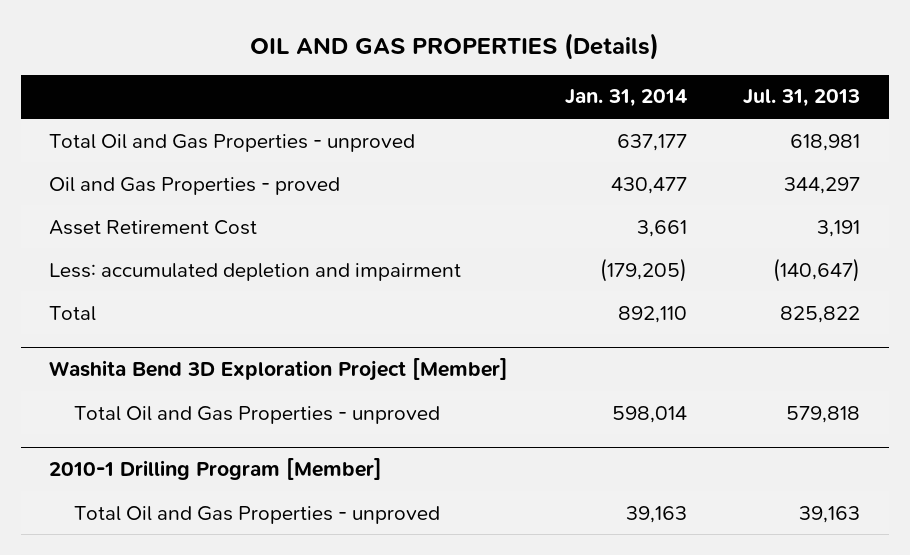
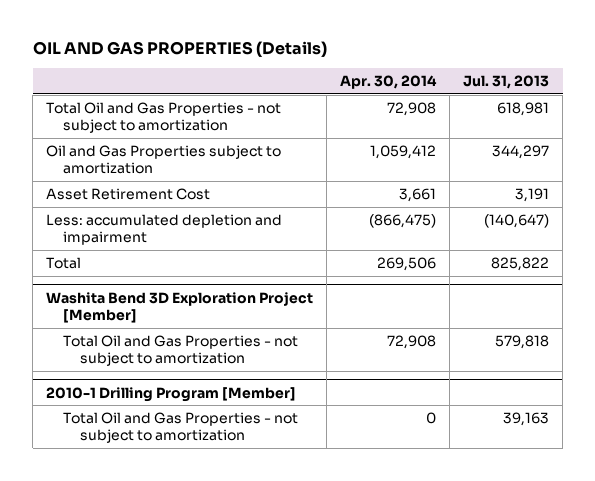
- | Jan. 31, 2014 | Jul. 31, 2013
+ | Apr. 30, 2014 | Jul. 31, 2013
- Total Oil and Gas Properties - unproved | 637,177 | 618,981
- Oil and Gas Properties - proved | 430,477 | 344,297
+ Total Oil and Gas Properties - not subject to amortization | 72,908 | 618,981
+ Oil and Gas Properties subject to amortization | 1,059,412 | 344,297
@ Washita Bend 3D Exploration Project [Member]
- Total Oil and Gas Properties - unproved | 598,014 | 579,818
+ Total Oil and Gas Properties - not subject to amortization | 72,908 | 579,818
@ 2010-1 Drilling Program [Member]
- Total Oil and Gas Properties - unproved | 39,163 | 39,163
+ Total Oil and Gas Properties - not subject to amortization | 0 | 39,163

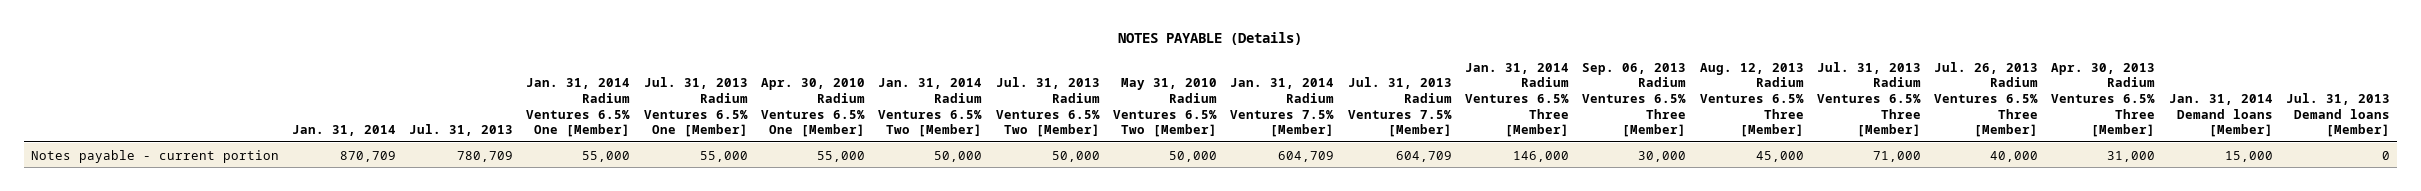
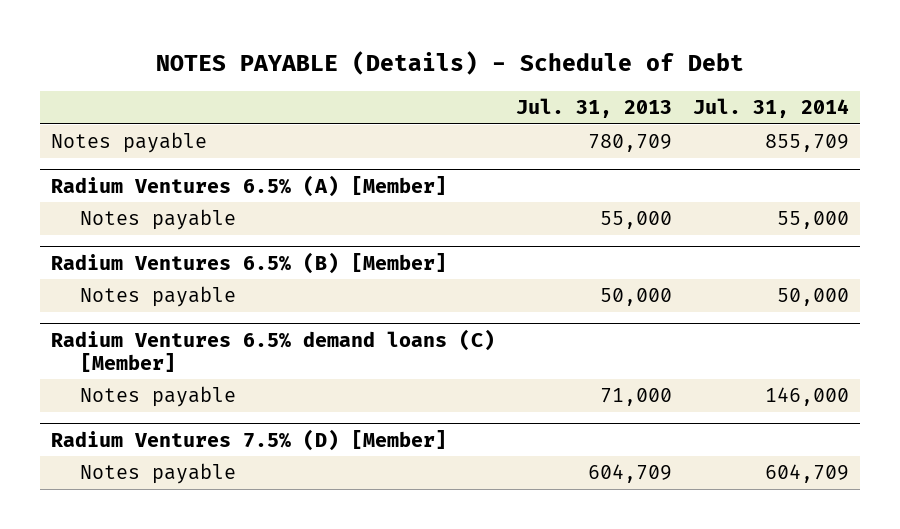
- NOTES PAYABLE (Details)
+ NOTES PAYABLE (Details) - Schedule of Debt
- | Jan. 31, 2014 | Jul. 31, 2013 | Jan. 31, 2014 Radium Ventures 6.5% One [Member] | Jul. 31, 2013 Radium Ventures 6.5% One [Member] | Apr. 30, 2010 Radium Ventures 6.5% One [Member] | Jan. 31, 2014 Radium Ventures 6.5% Two [Member] | Jul. 31, 2013 Radium Ventures 6.5% Two [Member] | May 31, 2010 Radium Ventures 6.5% Two [Member] | Jan. 31, 2014 Radium Ventures 7.5% [Member] | Jul. 31, 2013 Radium Ventures 7.5% [Member] | Jan. 31, 2014 Radium Ventures 6.5% Three [Member] | Sep. 06, 2013 Radium Ventures 6.5% Three [Member] | Aug. 12, 2013 Radium Ventures 6.5% Three [Member] | Jul. 31, 2013 Radium Ventures 6.5% Three [Member] | Jul. 26, 2013 Radium Ventures 6.5% Three [Member] | Apr. 30, 2013 Radium Ventures 6.5% Three [Member] | Jan. 31, 2014 Demand loans [Member] | Jul. 31, 2013 Demand loans [Member]
+ | Jul. 31, 2013 | Jul. 31, 2014
- Notes payable - current portion | 870,709 | 780,709 | 55,000 | 55,000 | 55,000 | 50,000 | 50,000 | 50,000 | 604,709 | 604,709 | 146,000 | 30,000 | 45,000 | 71,000 | 40,000 | 31,000 | 15,000 | 0
+ Notes payable | 780,709 | 855,709
+ Radium Ventures 6.5% (A) [Member]
+ Notes payable | 55,000 | 55,000
+ Radium Ventures 6.5% (B) [Member]
+ Notes payable | 50,000 | 50,000
+ Radium Ventures 6.5% demand loans (C) [Member]
+ Notes payable | 71,000 | 146,000
+ Radium Ventures 7.5% (D) [Member]
+ Notes payable | 604,709 | 604,709

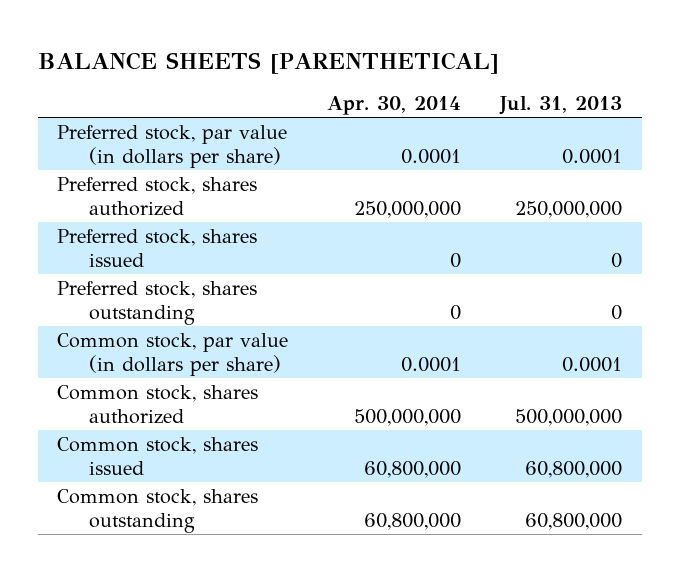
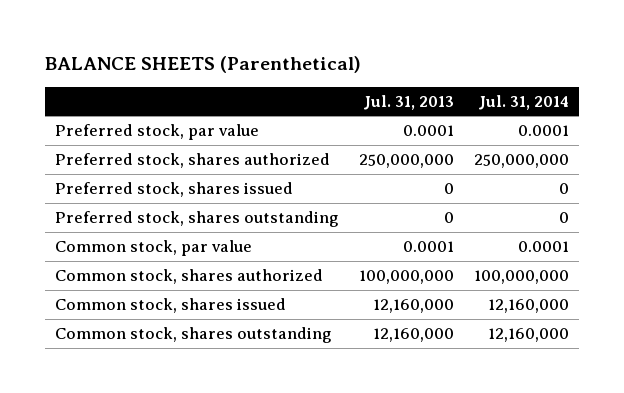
- BALANCE SHEETS [PARENTHETICAL]
+ BALANCE SHEETS (Parenthetical)
- | Apr. 30, 2014 | Jul. 31, 2013
+ | Jul. 31, 2013 | Jul. 31, 2014
- Preferred stock, par value (in dollars per share) | 0.0001 | 0.0001
+ Preferred stock, par value | 0.0001 | 0.0001
- Common stock, par value (in dollars per share) | 0.0001 | 0.0001
- Common stock, shares authorized | 500,000,000 | 500,000,000
- Common stock, shares issued | 60,800,000 | 60,800,000
- Common stock, shares outstanding | 60,800,000 | 60,800,000
+ Common stock, par value | 0.0001 | 0.0001
+ Common stock, shares authorized | 100,000,000 | 100,000,000
+ Common stock, shares issued | 12,160,000 | 12,160,000
+ Common stock, shares outstanding | 12,160,000 | 12,160,000

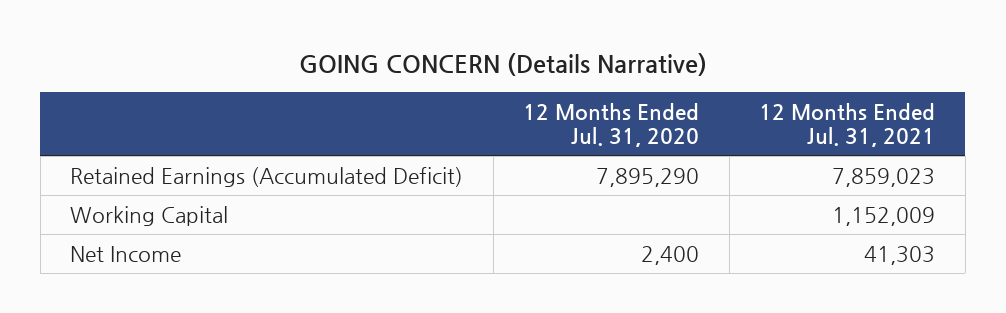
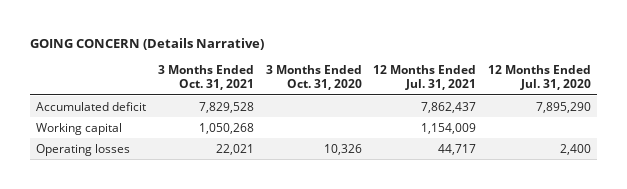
- | 12 Months Ended Jul. 31, 2020 | 12 Months Ended Jul. 31, 2021
+ | 3 Months Ended Oct. 31, 2021 | 3 Months Ended Oct. 31, 2020 | 12 Months Ended Jul. 31, 2021 | 12 Months Ended Jul. 31, 2020
- Retained Earnings (Accumulated Deficit) | 7,895,290 | 7,859,023
- Working Capital | | 1,152,009
- Net Income | 2,400 | 41,303
+ Accumulated deficit | 7,829,528 | | 7,862,437 | 7,895,290
+ Working capital | 1,050,268 | | 1,154,009 |
+ Operating losses | 22,021 | 10,326 | 44,717 | 2,400

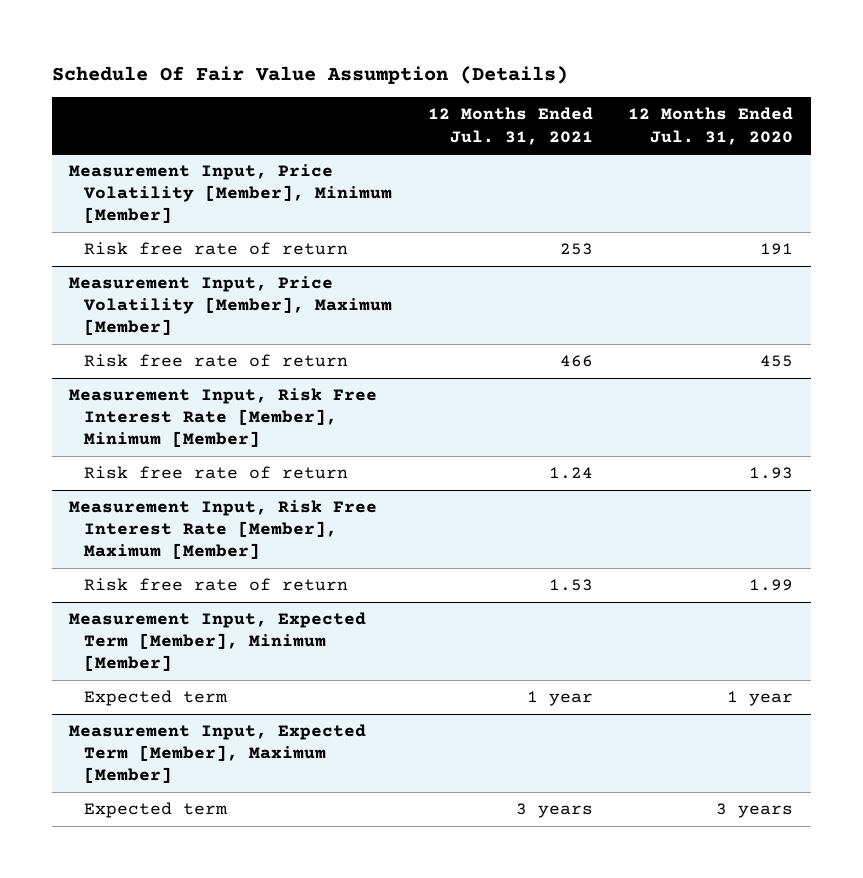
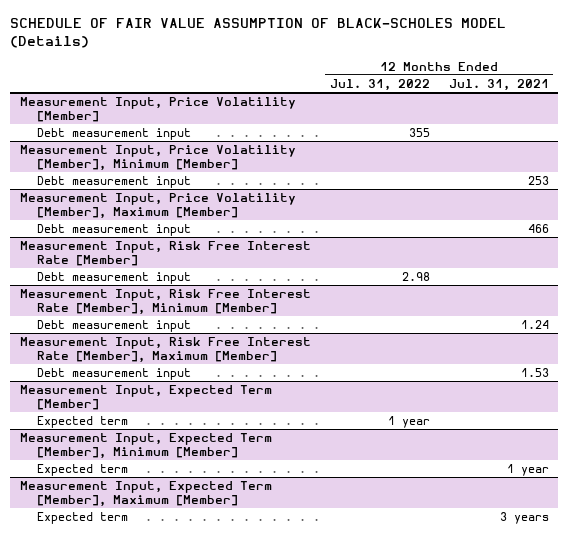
- Schedule Of Fair Value Assumption (Details)
+ SCHEDULE OF FAIR VALUE ASSUMPTION OF BLACK-SCHOLES MODEL (Details)
- | 12 Months Ended Jul. 31, 2021 | 12 Months Ended Jul. 31, 2020
+ | 12 Months Ended Jul. 31, 2022 | 12 Months Ended Jul. 31, 2021
+ Measurement Input, Price Volatility [Member]
+ Debt measurement input | 355 |
@ Measurement Input, Price Volatility [Member], Minimum [Member]
- Risk free rate of return | 253 | 191
+ Debt measurement input | | 253
@ Measurement Input, Price Volatility [Member], Maximum [Member]
- Risk free rate of return | 466 | 455
+ Debt measurement input | | 466
+ Measurement Input, Risk Free Interest Rate [Member]
+ Debt measurement input | 2.98 |
@ Measurement Input, Risk Free Interest Rate [Member], Minimum [Member]
- Risk free rate of return | 1.24 | 1.93
+ Debt measurement input | | 1.24
@ Measurement Input, Risk Free Interest Rate [Member], Maximum [Member]
- Risk free rate of return | 1.53 | 1.99
+ Debt measurement input | | 1.53
+ Measurement Input, Expected Term [Member]
+ Expected term | 1 year |

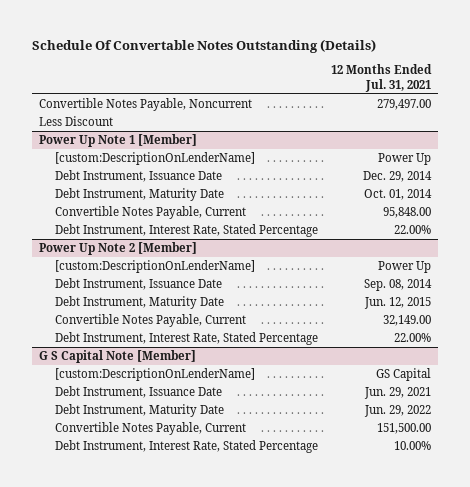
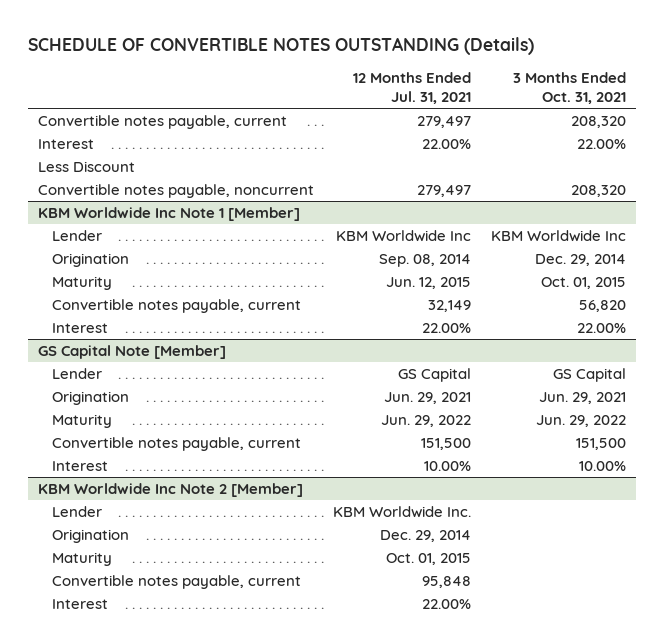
- Schedule Of Convertable Notes Outstanding (Details)
+ SCHEDULE OF CONVERTIBLE NOTES OUTSTANDING (Details)
- | 12 Months Ended Jul. 31, 2021
+ | 12 Months Ended Jul. 31, 2021 | 3 Months Ended Oct. 31, 2021
- Convertible Notes Payable, Noncurrent | 279,497.00
+ Convertible notes payable, current | 279,497 | 208,320
+ Interest | 22.00% | 22.00%
- Power Up Note 1 [Member]
- [custom:DescriptionOnLenderName] | Power Up
- Debt Instrument, Issuance Date | Dec. 29, 2014
- Debt Instrument, Maturity Date | Oct. 01, 2014
- Convertible Notes Payable, Current | 95,848.00
- Debt Instrument, Interest Rate, Stated Percentage | 22.00%
- Power Up Note 2 [Member]
- [custom:DescriptionOnLenderName] | Power Up
- Debt Instrument, Issuance Date | Sep. 08, 2014
- Debt Instrument, Maturity Date | Jun. 12, 2015
- Convertible Notes Payable, Current | 32,149.00
- Debt Instrument, Interest Rate, Stated Percentage | 22.00%
- G S Capital Note [Member]
- [custom:DescriptionOnLenderName] | GS Capital
- Debt Instrument, Issuance Date | Jun. 29, 2021
- Debt Instrument, Maturity Date | Jun. 29, 2022
- Convertible Notes Payable, Current | 151,500.00
- Debt Instrument, Interest Rate, Stated Percentage | 10.00%
+ Convertible notes payable, noncurrent | 279,497 | 208,320
+ KBM Worldwide Inc Note 1 [Member]
+ Lender | KBM Worldwide Inc | KBM Worldwide Inc
+ Origination | Sep. 08, 2014 | Dec. 29, 2014
+ Maturity | Jun. 12, 2015 | Oct. 01, 2015
+ Convertible notes payable, current | 32,149 | 56,820
+ Interest | 22.00% | 22.00%
+ GS Capital Note [Member]
+ Lender | GS Capital | GS Capital
+ Origination | Jun. 29, 2021 | Jun. 29, 2021
+ Maturity | Jun. 29, 2022 | Jun. 29, 2022
+ Convertible notes payable, current | 151,500 | 151,500
+ Interest | 10.00% | 10.00%
+ KBM Worldwide Inc Note 2 [Member]
+ Lender | KBM Worldwide Inc. |
+ Origination | Dec. 29, 2014 |
+ Maturity | Oct. 01, 2015 |
+ Convertible notes payable, current | 95,848 |
+ Interest | 22.00% |

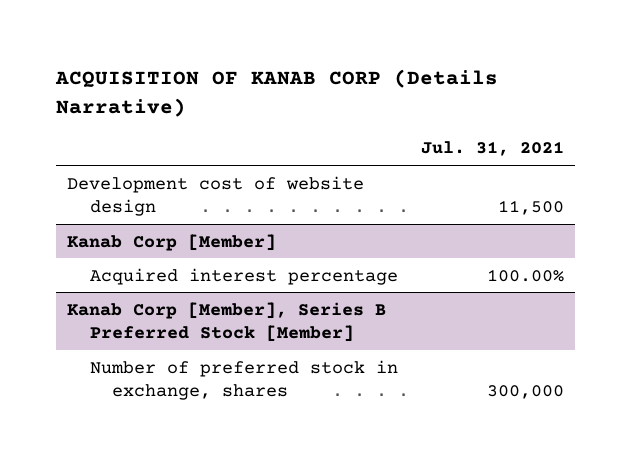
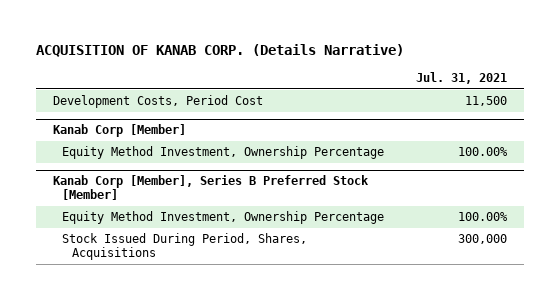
- ACQUISITION OF KANAB CORP (Details Narrative)
+ ACQUISITION OF KANAB CORP. (Details Narrative)
- Development cost of website design | 11,500
+ Development Costs, Period Cost | 11,500
@ Kanab Corp [Member]
- Acquired interest percentage | 100.00%
+ Equity Method Investment, Ownership Percentage | 100.00%
@ Kanab Corp [Member], Series B Preferred Stock [Member]
- Number of preferred stock in exchange, shares | 300,000
+ Equity Method Investment, Ownership Percentage | 100.00%
+ Stock Issued During Period, Shares, Acquisitions | 300,000

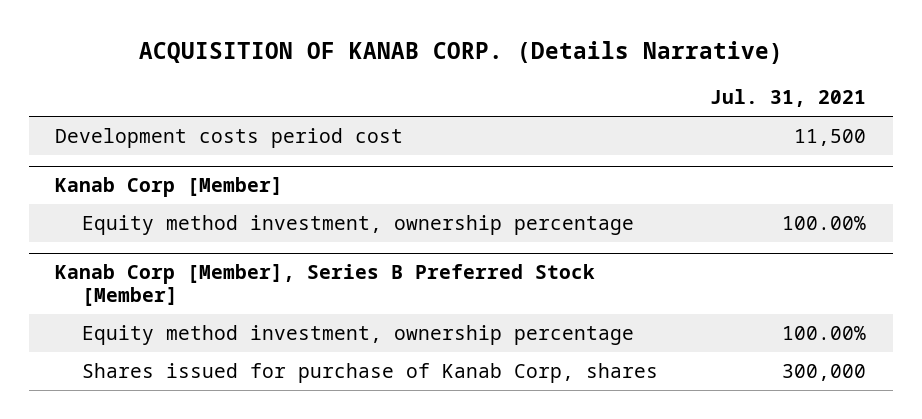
- Development Costs, Period Cost | 11,500
+ Development costs period cost | 11,500
@ Kanab Corp [Member]
- Equity Method Investment, Ownership Percentage | 100.00%
+ Equity method investment, ownership percentage | 100.00%
@ Kanab Corp [Member], Series B Preferred Stock [Member]
- Equity Method Investment, Ownership Percentage | 100.00%
- Stock Issued During Period, Shares, Acquisitions | 300,000
+ Equity method investment, ownership percentage | 100.00%
+ Shares issued for purchase of Kanab Corp, shares | 300,000

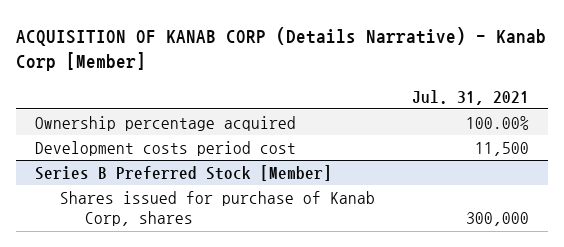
- ACQUISITION OF KANAB CORP. (Details Narrative)
+ ACQUISITION OF KANAB CORP (Details Narrative) - Kanab Corp [Member]
+ Ownership percentage acquired | 100.00%
- Kanab Corp [Member]
- Equity method investment, ownership percentage | 100.00%
- Kanab Corp [Member], Series B Preferred Stock [Member]
- Equity method investment, ownership percentage | 100.00%
+ Series B Preferred Stock [Member]

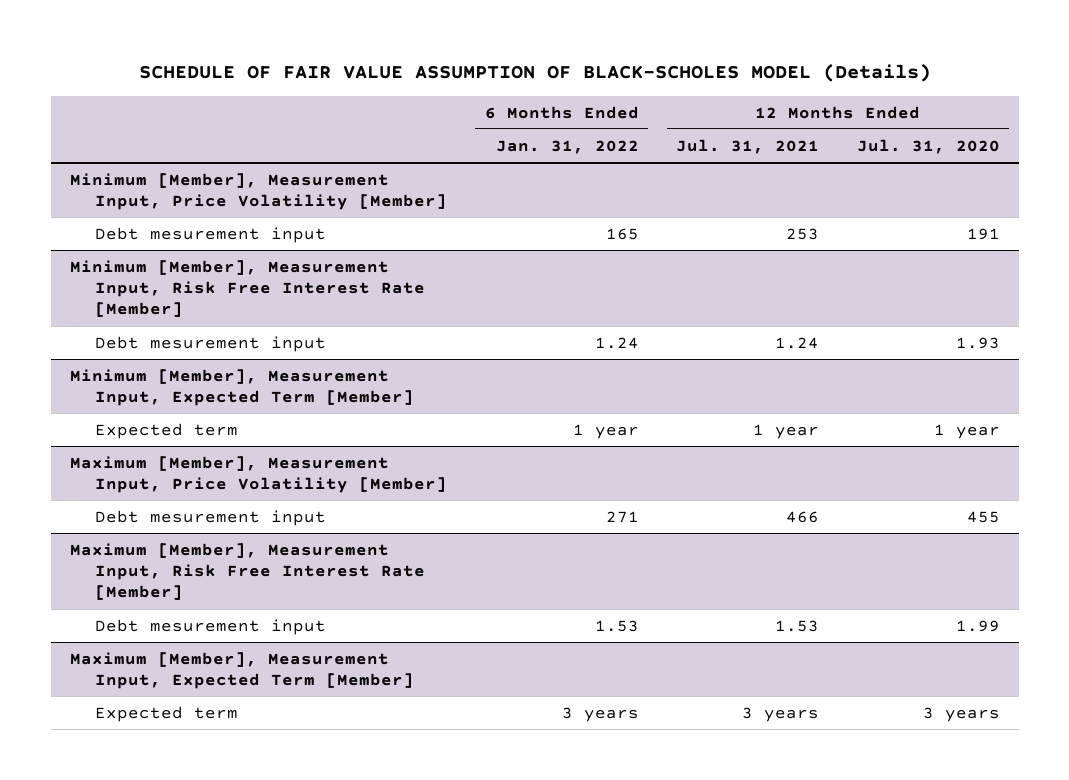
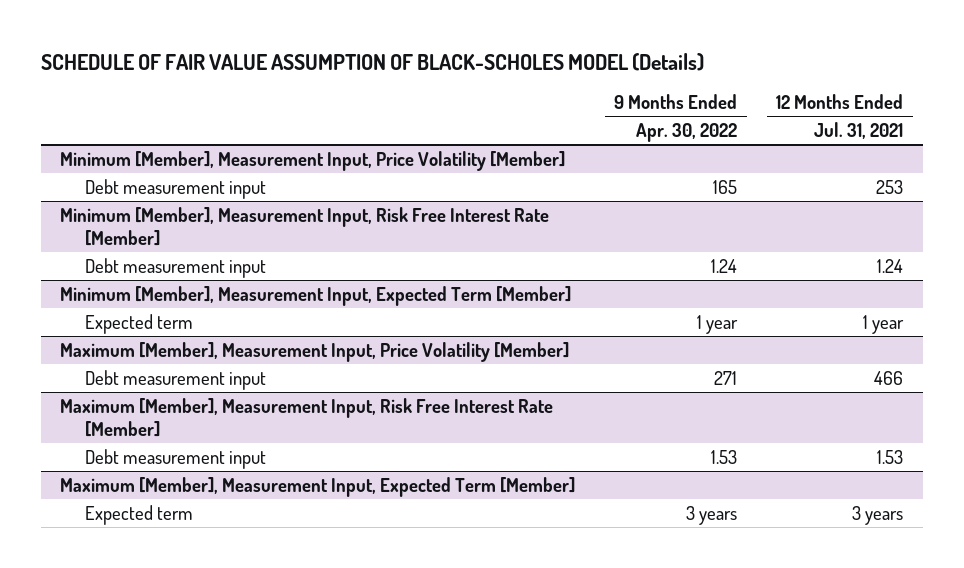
- | 6 Months Ended Jan. 31, 2022 | 12 Months Ended Jul. 31, 2021 | 12 Months Ended Jul. 31, 2020
+ | 9 Months Ended Apr. 30, 2022 | 12 Months Ended Jul. 31, 2021
@ Minimum [Member], Measurement Input, Price Volatility [Member]
- Debt mesurement input | 165 | 253 | 191
+ Debt measurement input | 165 | 253
@ Minimum [Member], Measurement Input, Risk Free Interest Rate [Member]
- Debt mesurement input | 1.24 | 1.24 | 1.93
+ Debt measurement input | 1.24 | 1.24
@ Maximum [Member], Measurement Input, Price Volatility [Member]
- Debt mesurement input | 271 | 466 | 455
+ Debt measurement input | 271 | 466
@ Maximum [Member], Measurement Input, Risk Free Interest Rate [Member]
- Debt mesurement input | 1.53 | 1.53 | 1.99
+ Debt measurement input | 1.53 | 1.53

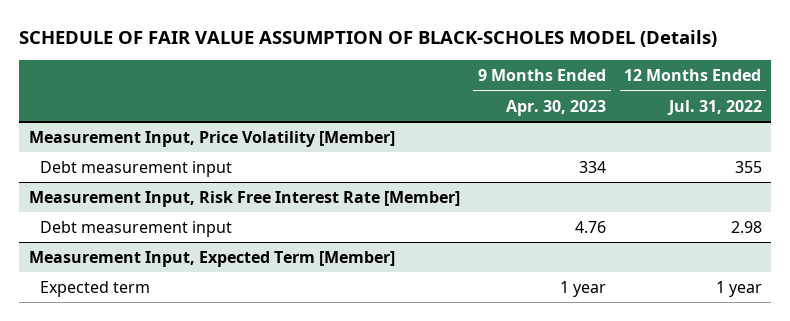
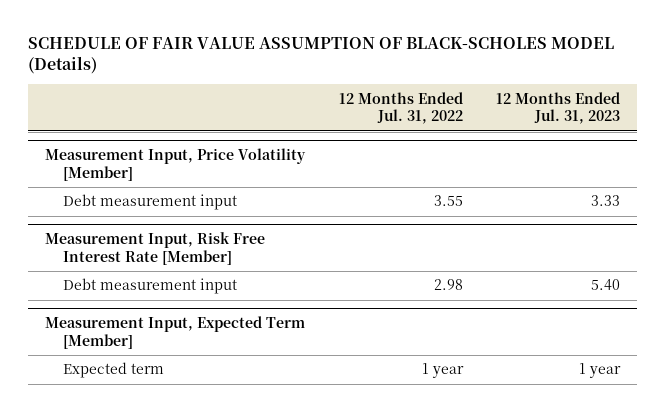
- | 9 Months Ended Apr. 30, 2023 | 12 Months Ended Jul. 31, 2022
+ | 12 Months Ended Jul. 31, 2022 | 12 Months Ended Jul. 31, 2023
@ Measurement Input, Price Volatility [Member]
- Debt measurement input | 334 | 355
+ Debt measurement input | 3.55 | 3.33

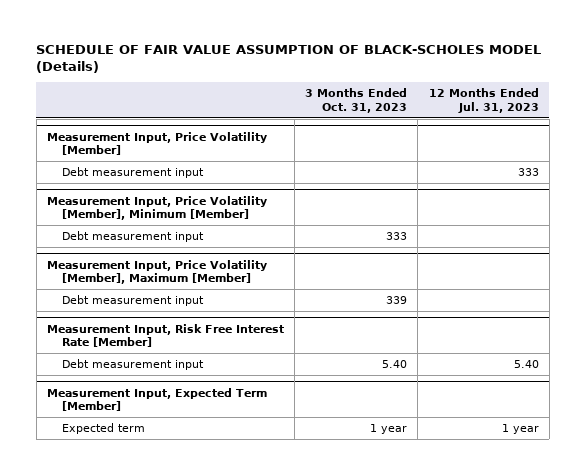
- | 12 Months Ended Jul. 31, 2022 | 12 Months Ended Jul. 31, 2023
+ | 3 Months Ended Oct. 31, 2023 | 12 Months Ended Jul. 31, 2023
@ Measurement Input, Price Volatility [Member]
- Debt measurement input | 3.55 | 3.33
+ Debt measurement input | | 333
+ Measurement Input, Price Volatility [Member], Minimum [Member]
+ Debt measurement input | 333 |
+ Measurement Input, Price Volatility [Member], Maximum [Member]
+ Debt measurement input | 339 |

